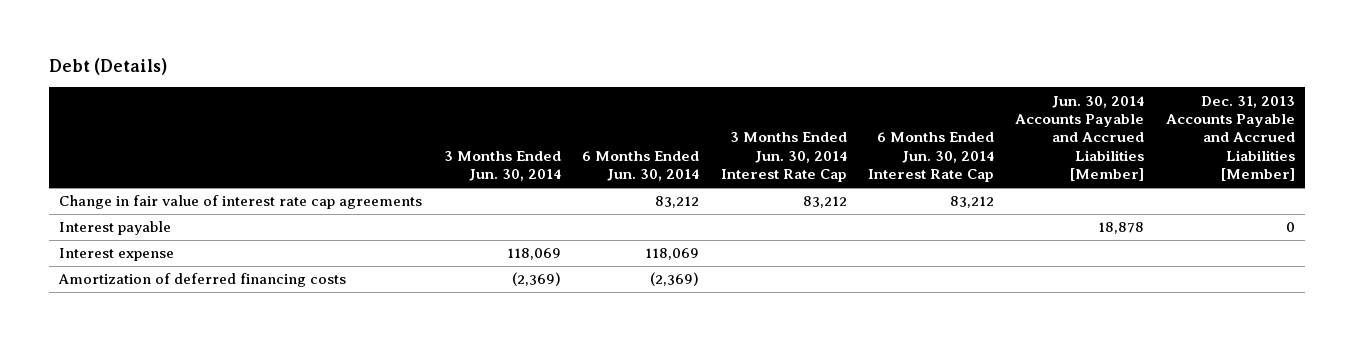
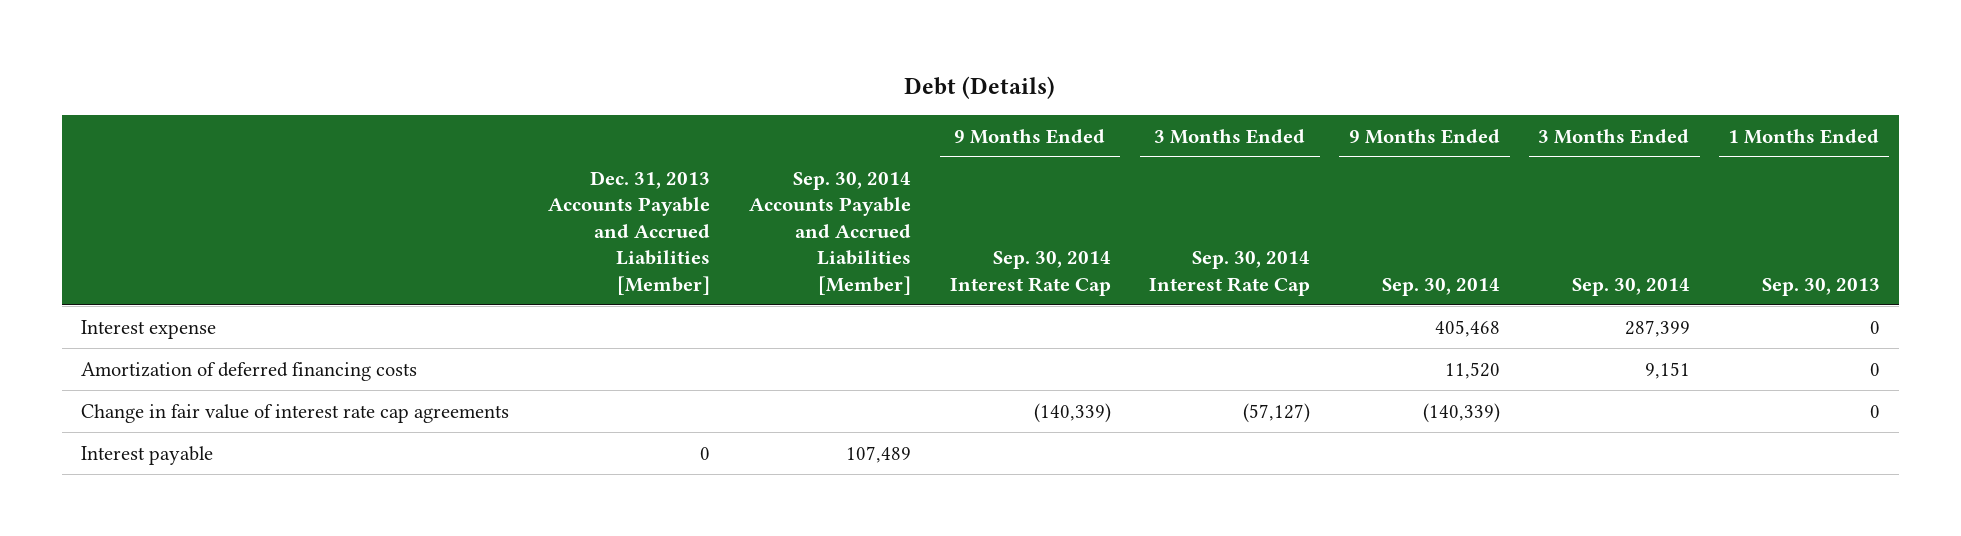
- | 3 Months Ended Jun. 30, 2014 | 6 Months Ended Jun. 30, 2014 | 3 Months Ended Jun. 30, 2014 Interest Rate Cap | 6 Months Ended Jun. 30, 2014 Interest Rate Cap | Jun. 30, 2014 Accounts Payable and Accrued Liabilities [Member] | Dec. 31, 2013 Accounts Payable and Accrued Liabilities [Member]
+ | Dec. 31, 2013 Accounts Payable and Accrued Liabilities [Member] | Sep. 30, 2014 Accounts Payable and Accrued Liabilities [Member] | 9 Months Ended Sep. 30, 2014 Interest Rate Cap | 3 Months Ended Sep. 30, 2014 Interest Rate Cap | 9 Months Ended Sep. 30, 2014 | 3 Months Ended Sep. 30, 2014 | 1 Months Ended Sep. 30, 2013
moved down: Change in fair value of interest rate cap agreements | | | (140,339) | (57,127) | (140,339) | | 0
moved down: Interest payable | 0 | 107,489 | | | | |

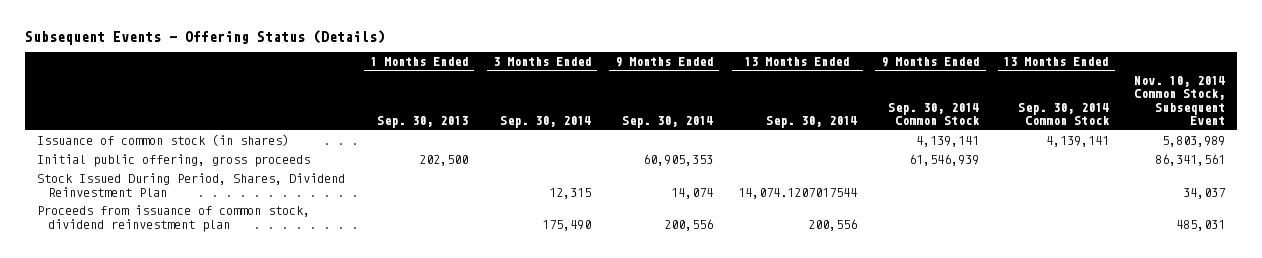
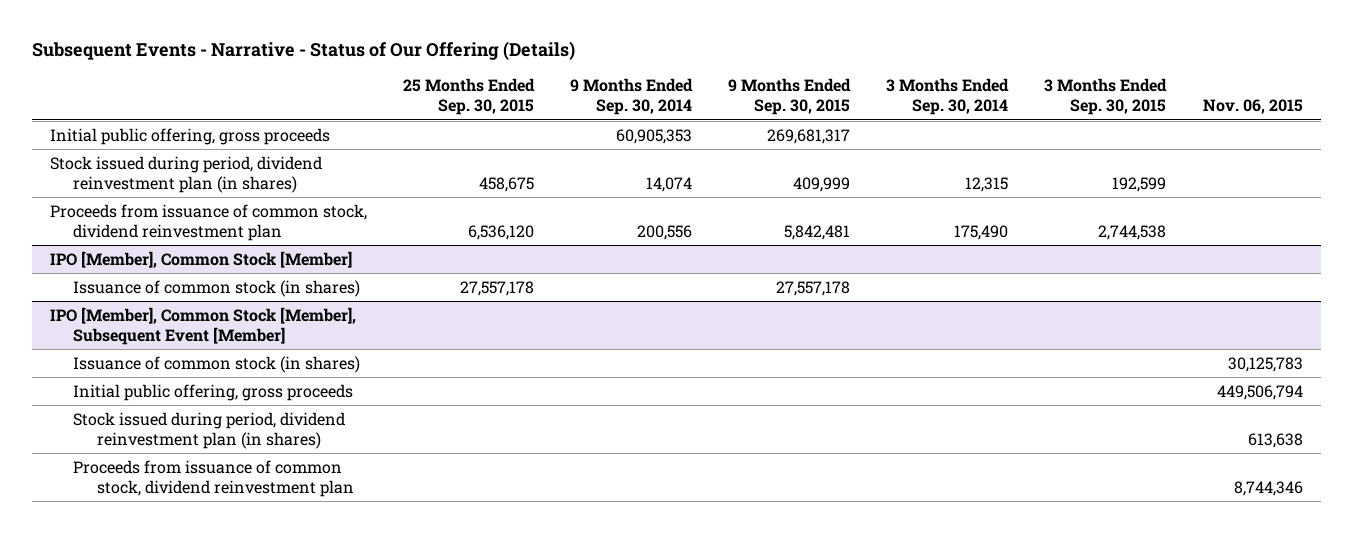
- Subsequent Events - Offering Status (Details)
+ Subsequent Events - Narrative - Status of Our Offering (Details)
- | 1 Months Ended Sep. 30, 2013 | 3 Months Ended Sep. 30, 2014 | 9 Months Ended Sep. 30, 2014 | 13 Months Ended Sep. 30, 2014 | 9 Months Ended Sep. 30, 2014 Common Stock | 13 Months Ended Sep. 30, 2014 Common Stock | Nov. 10, 2014 Common Stock, Subsequent Event
+ | 25 Months Ended Sep. 30, 2015 | 9 Months Ended Sep. 30, 2014 | 9 Months Ended Sep. 30, 2015 | 3 Months Ended Sep. 30, 2014 | 3 Months Ended Sep. 30, 2015 | Nov. 06, 2015
- Issuance of common stock (in shares) | | | | | 4,139,141 | 4,139,141 | 5,803,989
- Stock Issued During Period, Shares, Dividend Reinvestment Plan | | 12,315 | 14,074 | 14,074.1207017544 | | | 34,037
+ Stock issued during period, dividend reinvestment plan (in shares) | 458,675 | 14,074 | 409,999 | 12,315 | 192,599 |
+ IPO [Member], Common Stock [Member]
+ Issuance of common stock (in shares) | 27,557,178 | | 27,557,178 | | |
+ IPO [Member], Common Stock [Member], Subsequent Event [Member]
+ Issuance of common stock (in shares) | | | | | | 30,125,783
+ Initial public offering, gross proceeds | | | | | | 449,506,794
+ Stock issued during period, dividend reinvestment plan (in shares) | | | | | | 613,638
+ Proceeds from issuance of common stock, dividend reinvestment plan | | | | | | 8,744,346

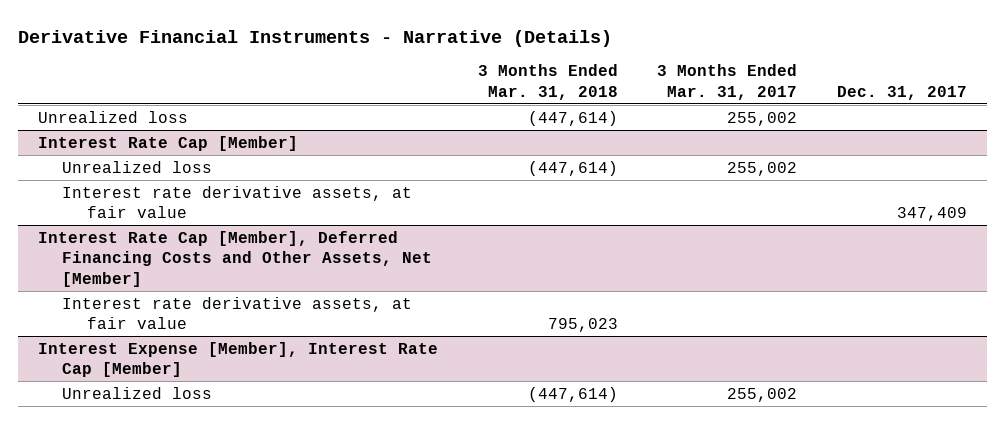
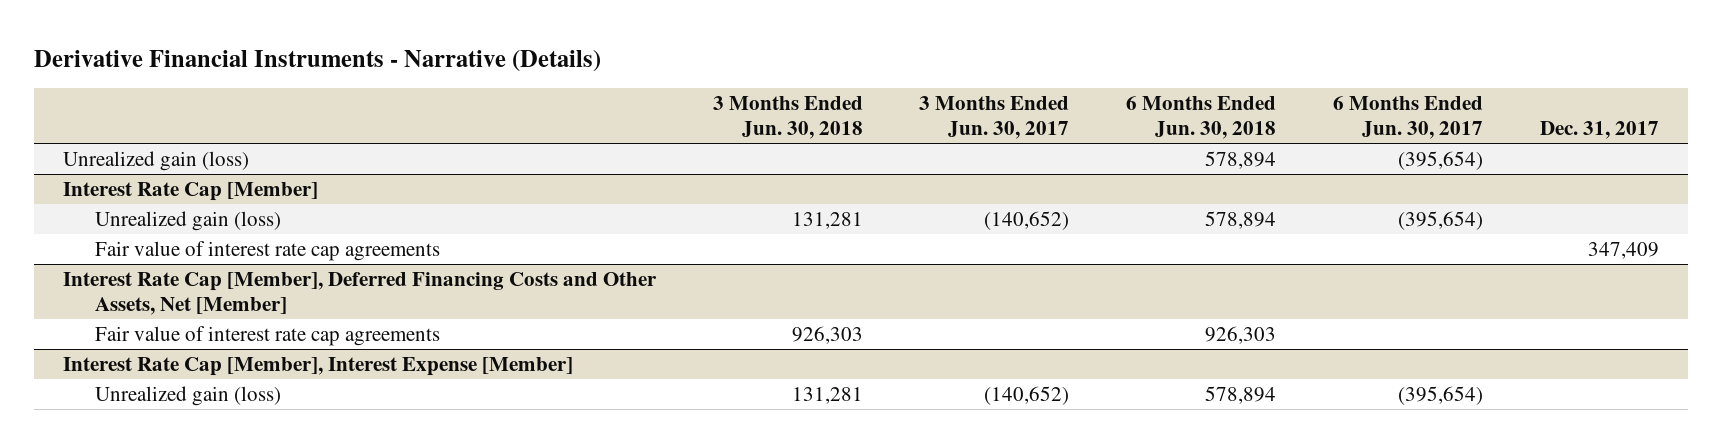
- | 3 Months Ended Mar. 31, 2018 | 3 Months Ended Mar. 31, 2017 | Dec. 31, 2017
+ | 3 Months Ended Jun. 30, 2018 | 3 Months Ended Jun. 30, 2017 | 6 Months Ended Jun. 30, 2018 | 6 Months Ended Jun. 30, 2017 | Dec. 31, 2017
- Unrealized loss | (447,614) | 255,002 |
+ Unrealized gain (loss) | | | 578,894 | (395,654) |
@ Interest Rate Cap [Member]
- Unrealized loss | (447,614) | 255,002 |
- Interest rate derivative assets, at fair value | | | 347,409
+ Unrealized gain (loss) | 131,281 | (140,652) | 578,894 | (395,654) |
+ Fair value of interest rate cap agreements | | | | | 347,409
@ Interest Rate Cap [Member], Deferred Financing Costs and Other Assets, Net [Member]
- Interest rate derivative assets, at fair value | 795,023 | |
- Interest Expense [Member], Interest Rate Cap [Member]
- Unrealized loss | (447,614) | 255,002 |
@ Interest Rate Cap [Member], Deferred Financing Costs and Other Assets, Net [Member]
+ Fair value of interest rate cap agreements | 926,303 | | 926,303 | |
+ Interest Rate Cap [Member], Interest Expense [Member]
+ Unrealized gain (loss) | 131,281 | (140,652) | 578,894 | (395,654) |

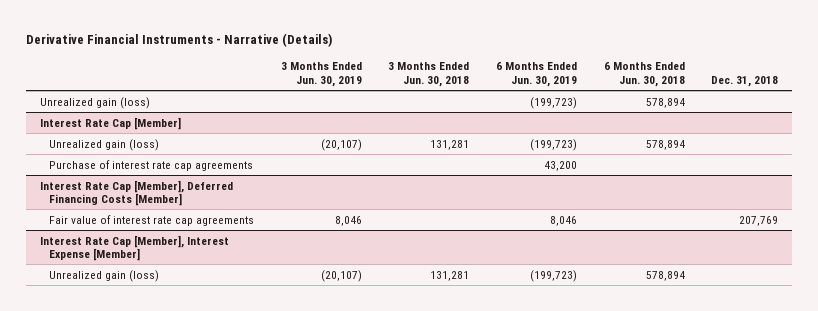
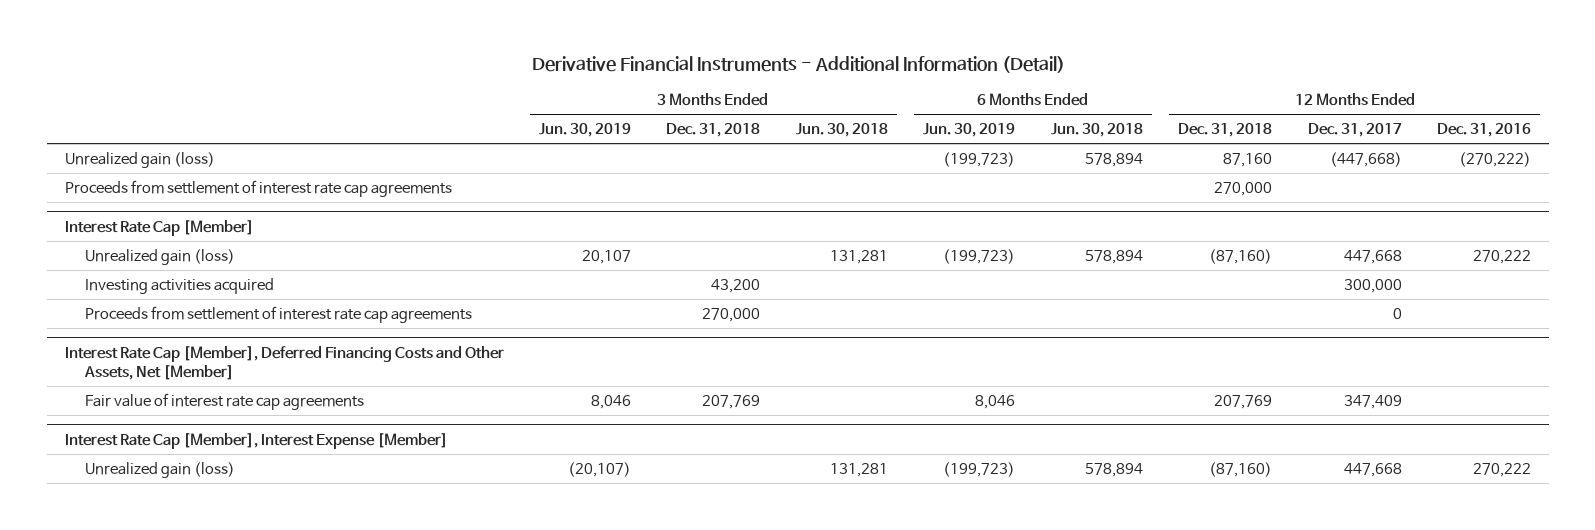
- Derivative Financial Instruments - Narrative (Details)
+ Derivative Financial Instruments - Additional Information (Detail)
- | 3 Months Ended Jun. 30, 2019 | 3 Months Ended Jun. 30, 2018 | 6 Months Ended Jun. 30, 2019 | 6 Months Ended Jun. 30, 2018 | Dec. 31, 2018
+ | 3 Months Ended Jun. 30, 2019 | 3 Months Ended Dec. 31, 2018 | 3 Months Ended Jun. 30, 2018 | 6 Months Ended Jun. 30, 2019 | 6 Months Ended Jun. 30, 2018 | 12 Months Ended Dec. 31, 2018 | 12 Months Ended Dec. 31, 2017 | 12 Months Ended Dec. 31, 2016
+ Proceeds from settlement of interest rate cap agreements | | | | | | 270,000 | |
@ Interest Rate Cap [Member]
- Unrealized gain (loss) | (20,107) | 131,281 | (199,723) | 578,894 |
- Purchase of interest rate cap agreements | | | 43,200 | |
- Interest Rate Cap [Member], Deferred Financing Costs [Member]
@ Interest Rate Cap [Member]
+ Unrealized gain (loss) | 20,107 | | 131,281 | (199,723) | 578,894 | (87,160) | 447,668 | 270,222
+ Investing activities acquired | | 43,200 | | | | | 300,000 |
+ Proceeds from settlement of interest rate cap agreements | | 270,000 | | | | | 0 |
+ Interest Rate Cap [Member], Deferred Financing Costs and Other Assets, Net [Member]

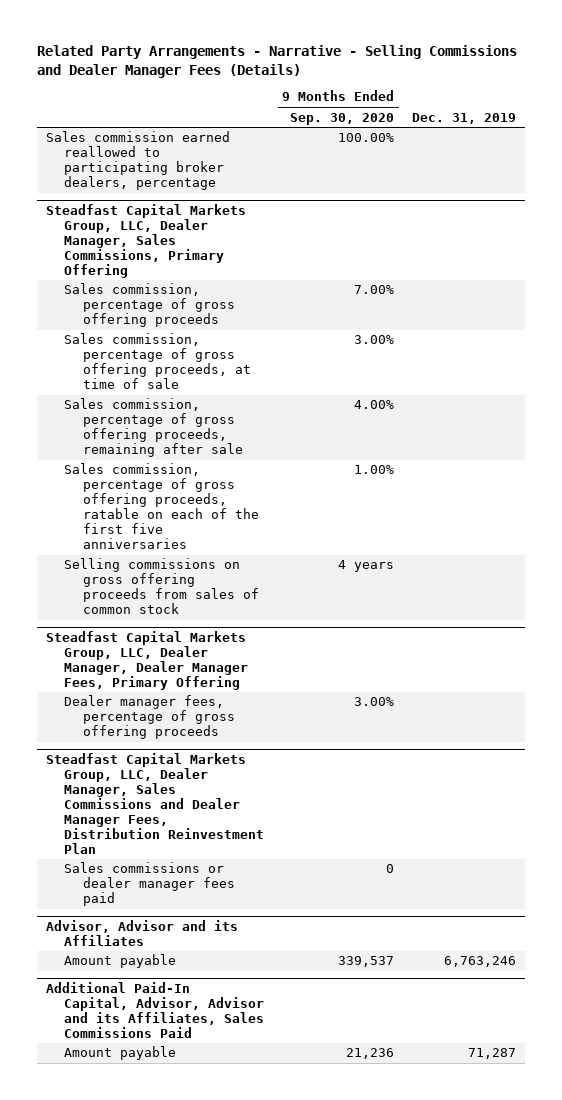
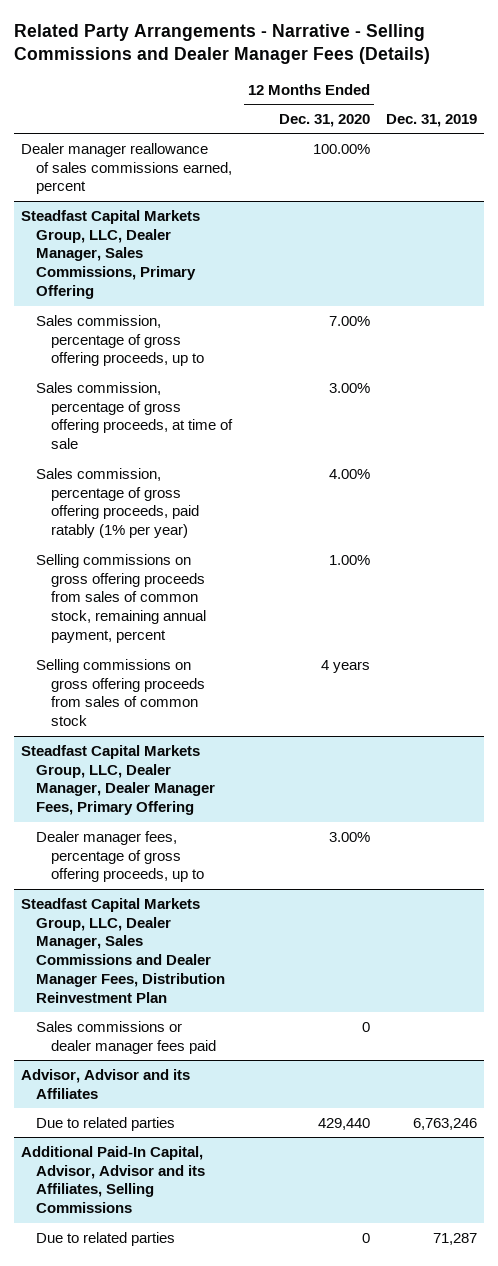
- | 9 Months Ended Sep. 30, 2020 | Dec. 31, 2019
+ | 12 Months Ended Dec. 31, 2020 | Dec. 31, 2019
- Sales commission earned reallowed to participating broker dealers, percentage | 100.00% |
+ Dealer manager reallowance of sales commissions earned, percent | 100.00% |
@ Steadfast Capital Markets Group, LLC, Dealer Manager, Sales Commissions, Primary Offering
- Sales commission, percentage of gross offering proceeds | 7.00% |
+ Sales commission, percentage of gross offering proceeds, up to | 7.00% |
- Sales commission, percentage of gross offering proceeds, remaining after sale | 4.00% |
- Sales commission, percentage of gross offering proceeds, ratable on each of the first five anniversaries | 1.00% |
+ Sales commission, percentage of gross offering proceeds, paid ratably (1% per year) | 4.00% |
+ Selling commissions on gross offering proceeds from sales of common stock, remaining annual payment, percent | 1.00% |
@ Steadfast Capital Markets Group, LLC, Dealer Manager, Dealer Manager Fees, Primary Offering
- Dealer manager fees, percentage of gross offering proceeds | 3.00% |
+ Dealer manager fees, percentage of gross offering proceeds, up to | 3.00% |
@ Advisor, Advisor and its Affiliates
- Amount payable | 339,537 | 6,763,246
- Additional Paid-In Capital, Advisor, Advisor and its Affiliates, Sales Commissions Paid
- Amount payable | 21,236 | 71,287
@ Advisor, Advisor and its Affiliates
+ Due to related parties | 429,440 | 6,763,246
+ Additional Paid-In Capital, Advisor, Advisor and its Affiliates, Selling Commissions
+ Due to related parties | 0 | 71,287

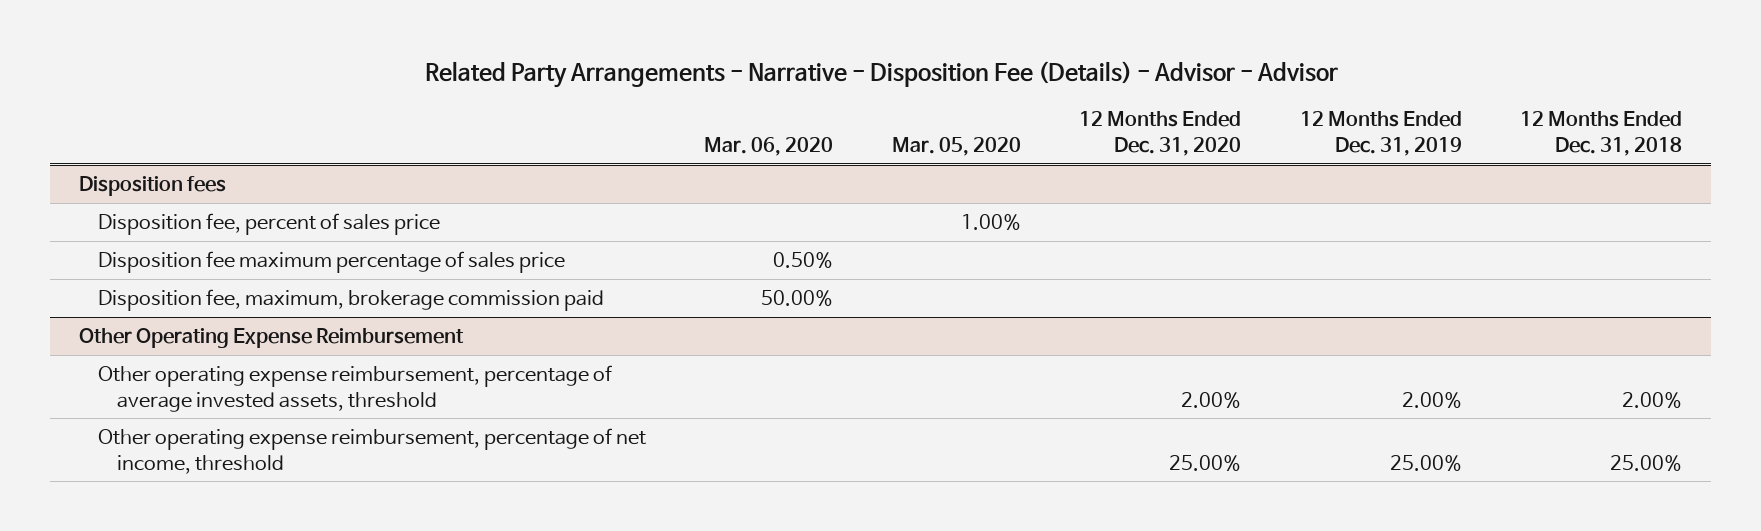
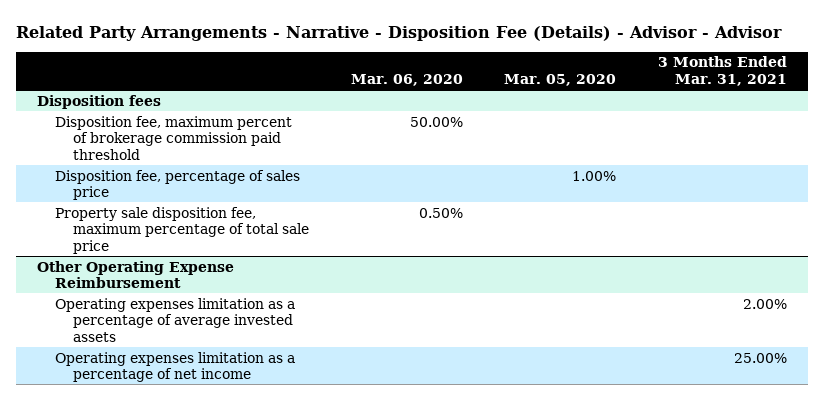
- | Mar. 06, 2020 | Mar. 05, 2020 | 12 Months Ended Dec. 31, 2020 | 12 Months Ended Dec. 31, 2019 | 12 Months Ended Dec. 31, 2018
+ | Mar. 06, 2020 | Mar. 05, 2020 | 3 Months Ended Mar. 31, 2021
@ Disposition fees
- Disposition fee, percent of sales price | | 1.00% | | |
- Disposition fee maximum percentage of sales price | 0.50% | | | |
- Disposition fee, maximum, brokerage commission paid | 50.00% | | | |
+ Disposition fee, maximum percent of brokerage commission paid threshold | 50.00% | |
+ Disposition fee, percentage of sales price | | 1.00% |
+ Property sale disposition fee, maximum percentage of total sale price | 0.50% | |
@ Other Operating Expense Reimbursement
- Other operating expense reimbursement, percentage of average invested assets, threshold | | | 2.00% | 2.00% | 2.00%
- Other operating expense reimbursement, percentage of net income, threshold | | | 25.00% | 25.00% | 25.00%
+ Operating expenses limitation as a percentage of average invested assets | | | 2.00%
+ Operating expenses limitation as a percentage of net income | | | 25.00%

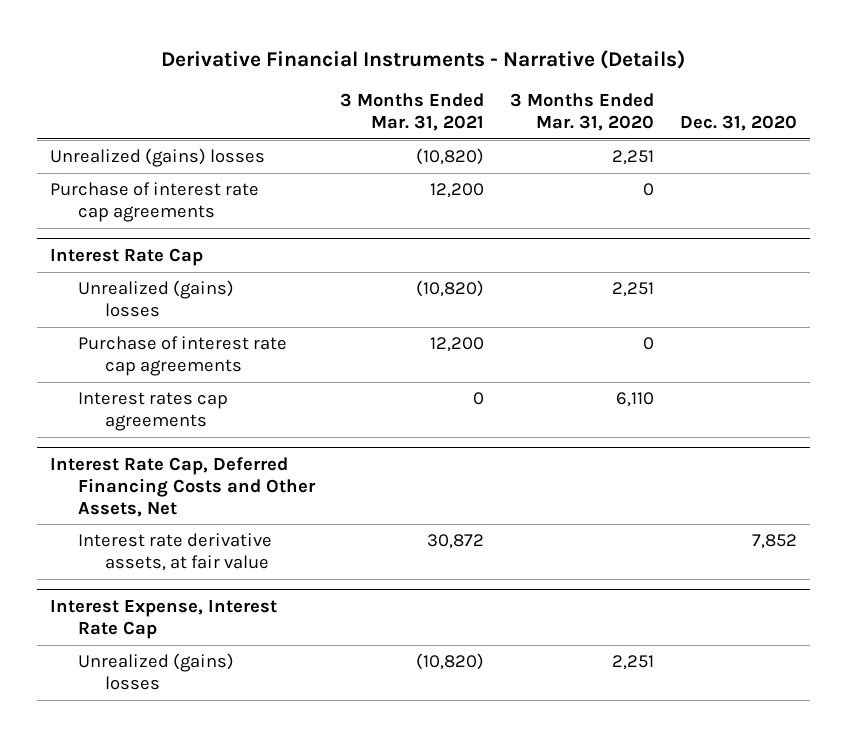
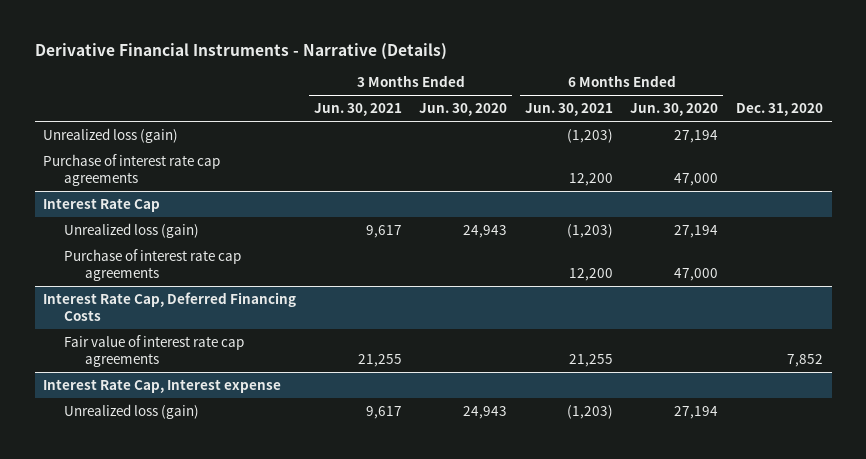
- | 3 Months Ended Mar. 31, 2021 | 3 Months Ended Mar. 31, 2020 | Dec. 31, 2020
+ | 3 Months Ended Jun. 30, 2021 | 3 Months Ended Jun. 30, 2020 | 6 Months Ended Jun. 30, 2021 | 6 Months Ended Jun. 30, 2020 | Dec. 31, 2020
- Unrealized (gains) losses | (10,820) | 2,251 |
+ Unrealized loss (gain) | | | (1,203) | 27,194 |
@ Interest Rate Cap
- Unrealized (gains) losses | (10,820) | 2,251 |
+ Unrealized loss (gain) | 9,617 | 24,943 | (1,203) | 27,194 |
- Interest rates cap agreements | 0 | 6,110 |
- Interest Rate Cap, Deferred Financing Costs and Other Assets, Net
- Interest rate derivative assets, at fair value | 30,872 | | 7,852
- Interest Expense, Interest Rate Cap
- Unrealized (gains) losses | (10,820) | 2,251 |
+ Interest Rate Cap, Deferred Financing Costs
+ Fair value of interest rate cap agreements | 21,255 | | 21,255 | | 7,852
+ Interest Rate Cap, Interest expense
+ Unrealized loss (gain) | 9,617 | 24,943 | (1,203) | 27,194 |

